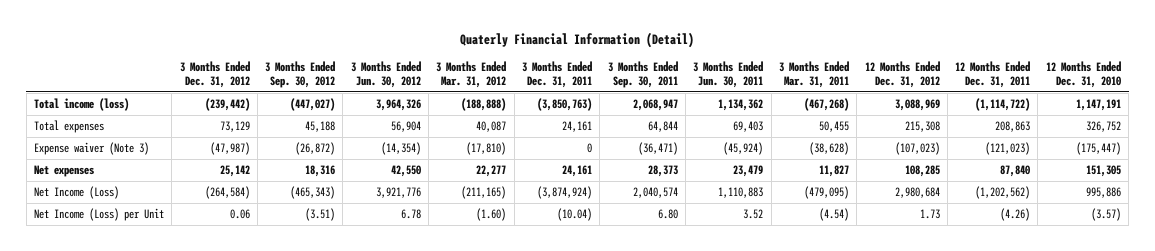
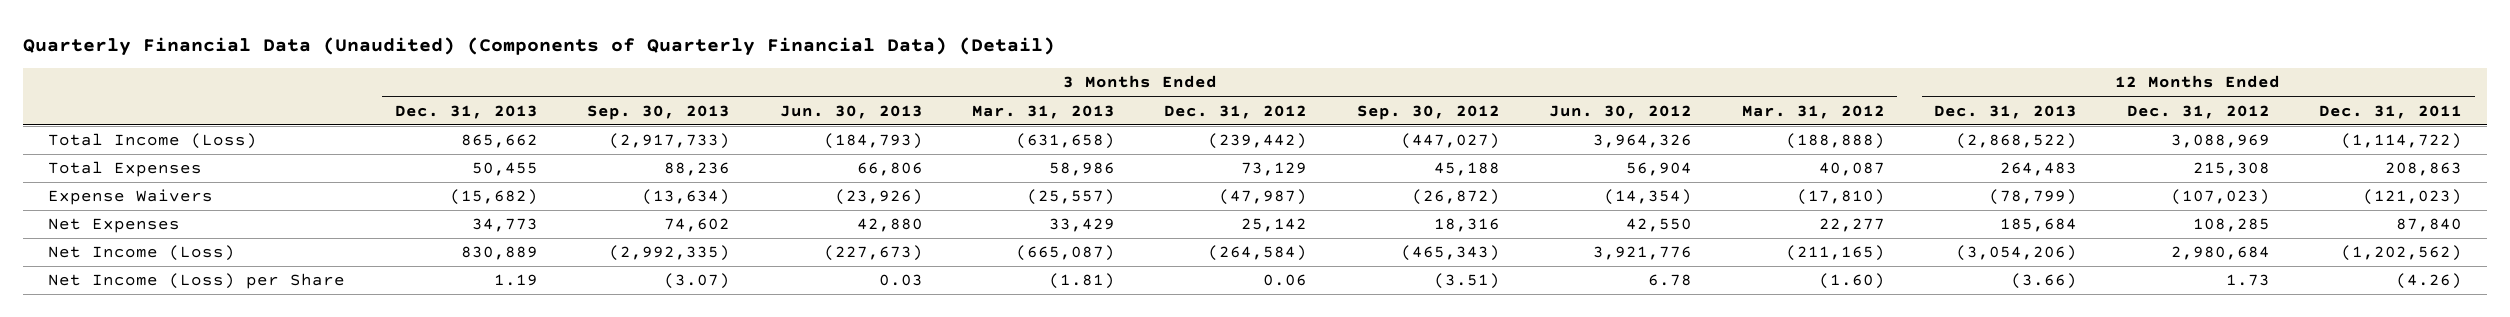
- Quaterly Financial Information (Detail)
+ Quarterly Financial Data (Unaudited) (Components of Quarterly Financial Data) (Detail)
- | 3 Months Ended Dec. 31, 2012 | 3 Months Ended Sep. 30, 2012 | 3 Months Ended Jun. 30, 2012 | 3 Months Ended Mar. 31, 2012 | 3 Months Ended Dec. 31, 2011 | 3 Months Ended Sep. 30, 2011 | 3 Months Ended Jun. 30, 2011 | 3 Months Ended Mar. 31, 2011 | 12 Months Ended Dec. 31, 2012 | 12 Months Ended Dec. 31, 2011 | 12 Months Ended Dec. 31, 2010
+ | 3 Months Ended Dec. 31, 2013 | 3 Months Ended Sep. 30, 2013 | 3 Months Ended Jun. 30, 2013 | 3 Months Ended Mar. 31, 2013 | 3 Months Ended Dec. 31, 2012 | 3 Months Ended Sep. 30, 2012 | 3 Months Ended Jun. 30, 2012 | 3 Months Ended Mar. 31, 2012 | 12 Months Ended Dec. 31, 2013 | 12 Months Ended Dec. 31, 2012 | 12 Months Ended Dec. 31, 2011
- Total income (loss) | (239,442) | (447,027) | 3,964,326 | (188,888) | (3,850,763) | 2,068,947 | 1,134,362 | (467,268) | 3,088,969 | (1,114,722) | 1,147,191
- Total expenses | 73,129 | 45,188 | 56,904 | 40,087 | 24,161 | 64,844 | 69,403 | 50,455 | 215,308 | 208,863 | 326,752
- Expense waiver (Note 3) | (47,987) | (26,872) | (14,354) | (17,810) | 0 | (36,471) | (45,924) | (38,628) | (107,023) | (121,023) | (175,447)
- Net expenses | 25,142 | 18,316 | 42,550 | 22,277 | 24,161 | 28,373 | 23,479 | 11,827 | 108,285 | 87,840 | 151,305
+ Total Income (Loss) | 865,662 | (2,917,733) | (184,793) | (631,658) | (239,442) | (447,027) | 3,964,326 | (188,888) | (2,868,522) | 3,088,969 | (1,114,722)
+ Total Expenses | 50,455 | 88,236 | 66,806 | 58,986 | 73,129 | 45,188 | 56,904 | 40,087 | 264,483 | 215,308 | 208,863
+ Expense Waivers | (15,682) | (13,634) | (23,926) | (25,557) | (47,987) | (26,872) | (14,354) | (17,810) | (78,799) | (107,023) | (121,023)
+ Net Expenses | 34,773 | 74,602 | 42,880 | 33,429 | 25,142 | 18,316 | 42,550 | 22,277 | 185,684 | 108,285 | 87,840
- Net Income (Loss) per Unit | 0.06 | (3.51) | 6.78 | (1.60) | (10.04) | 6.80 | 3.52 | (4.54) | 1.73 | (4.26) | (3.57)
+ Net Income (Loss) per Share | 1.19 | (3.07) | 0.03 | (1.81) | 0.06 | (3.51) | 6.78 | (1.60) | (3.66) | 1.73 | (4.26)

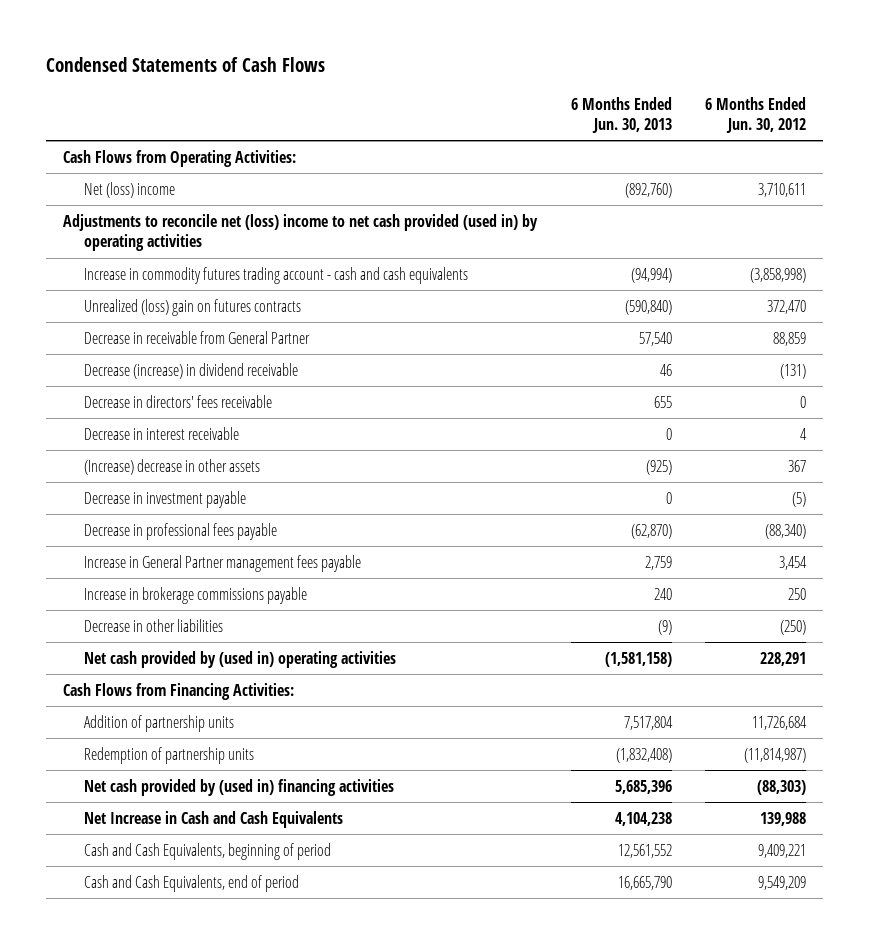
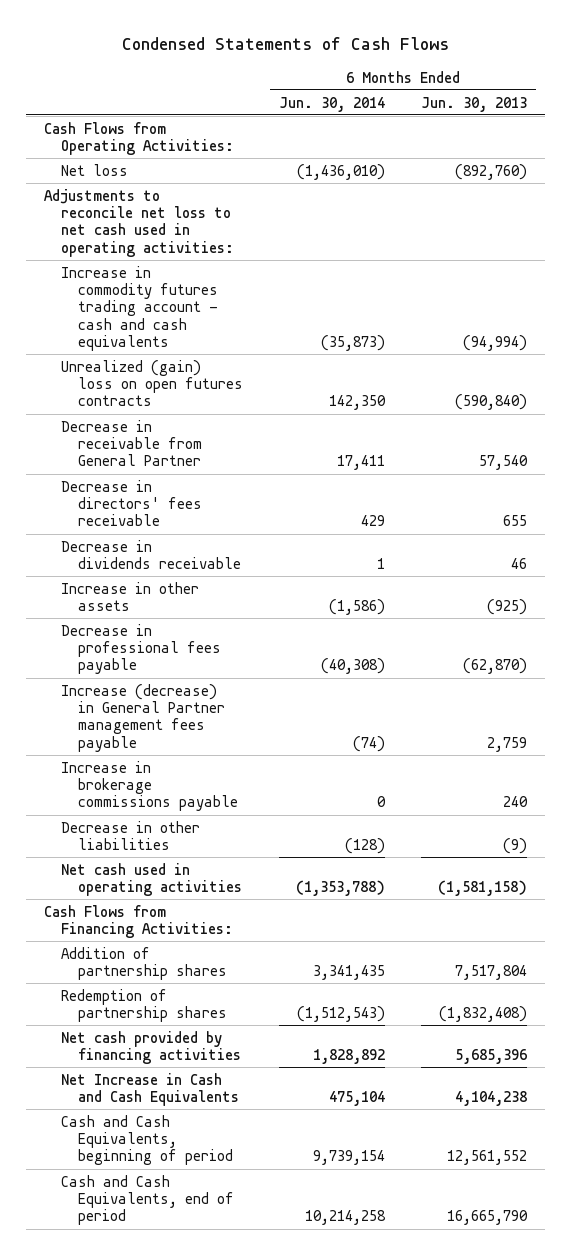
- | 6 Months Ended Jun. 30, 2013 | 6 Months Ended Jun. 30, 2012
+ | 6 Months Ended Jun. 30, 2014 | 6 Months Ended Jun. 30, 2013
- Net (loss) income | (892,760) | 3,710,611
- Adjustments to reconcile net (loss) income to net cash provided (used in) by operating activities
+ Net loss | (1,436,010) | (892,760)
+ Adjustments to reconcile net loss to net cash used in operating activities:
- Unrealized (loss) gain on futures contracts | (590,840) | 372,470
+ Unrealized (gain) loss on open futures contracts | 142,350 | (590,840)
- Decrease (increase) in dividend receivable | 46 | (131)
- Decrease in interest receivable | 0 | 4
- (Increase) decrease in other assets | (925) | 367
- Decrease in investment payable | 0 | (5)
+ Decrease in dividends receivable | 1 | 46
+ Increase in other assets | (1,586) | (925)
- Increase in General Partner management fees payable | 2,759 | 3,454
+ Increase (decrease) in General Partner management fees payable | (74) | 2,759
- Net cash provided by (used in) operating activities | (1,581,158) | 228,291
+ Net cash used in operating activities | (1,353,788) | (1,581,158)
- Addition of partnership units | 7,517,804 | 11,726,684
- Redemption of partnership units | (1,832,408) | (11,814,987)
- Net cash provided by (used in) financing activities | 5,685,396 | (88,303)
+ Addition of partnership shares | 3,341,435 | 7,517,804
+ Redemption of partnership shares | (1,512,543) | (1,832,408)
+ Net cash provided by financing activities | 1,828,892 | 5,685,396

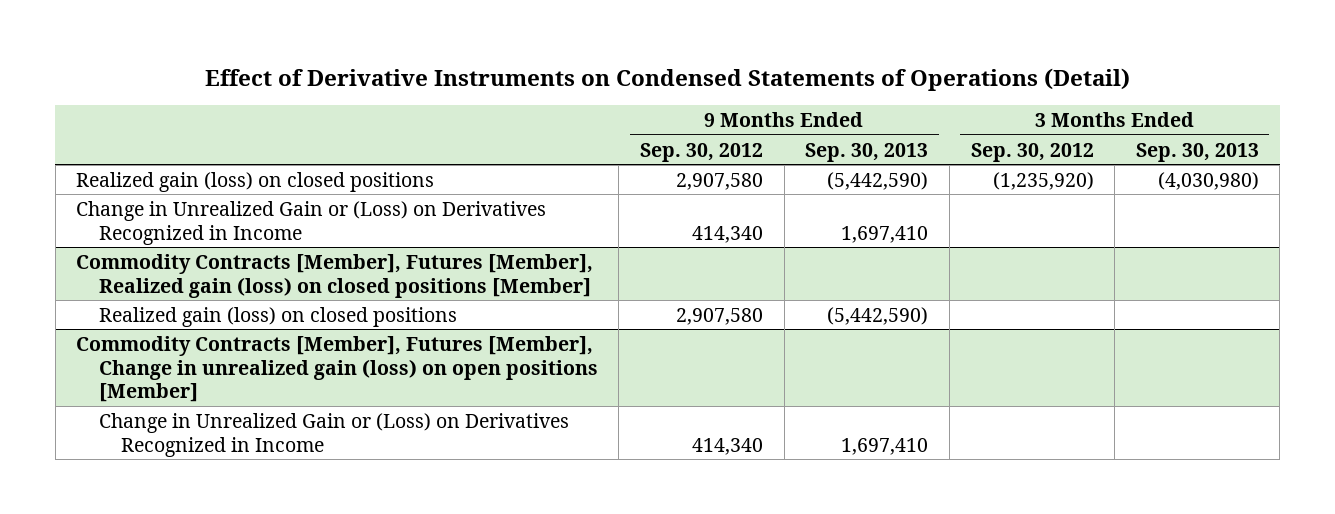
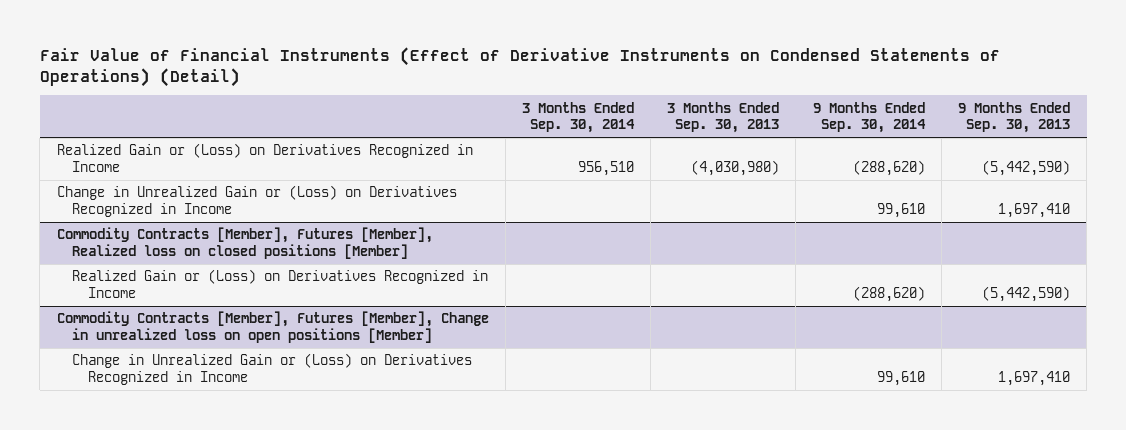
- Effect of Derivative Instruments on Condensed Statements of Operations (Detail)
+ Fair Value of Financial Instruments (Effect of Derivative Instruments on Condensed Statements of Operations) (Detail)
- | 9 Months Ended Sep. 30, 2012 | 9 Months Ended Sep. 30, 2013 | 3 Months Ended Sep. 30, 2012 | 3 Months Ended Sep. 30, 2013
+ | 3 Months Ended Sep. 30, 2014 | 3 Months Ended Sep. 30, 2013 | 9 Months Ended Sep. 30, 2014 | 9 Months Ended Sep. 30, 2013
- Realized gain (loss) on closed positions | 2,907,580 | (5,442,590) | (1,235,920) | (4,030,980)
+ Realized Gain or (Loss) on Derivatives Recognized in Income | 956,510 | (4,030,980) | (288,620) | (5,442,590)
- Commodity Contracts [Member], Futures [Member], Realized gain (loss) on closed positions [Member]
- Realized gain (loss) on closed positions | 2,907,580 | (5,442,590) | |
- Commodity Contracts [Member], Futures [Member], Change in unrealized gain (loss) on open positions [Member]
+ Commodity Contracts [Member], Futures [Member], Realized loss on closed positions [Member]
+ Realized Gain or (Loss) on Derivatives Recognized in Income | | | (288,620) | (5,442,590)
+ Commodity Contracts [Member], Futures [Member], Change in unrealized loss on open positions [Member]

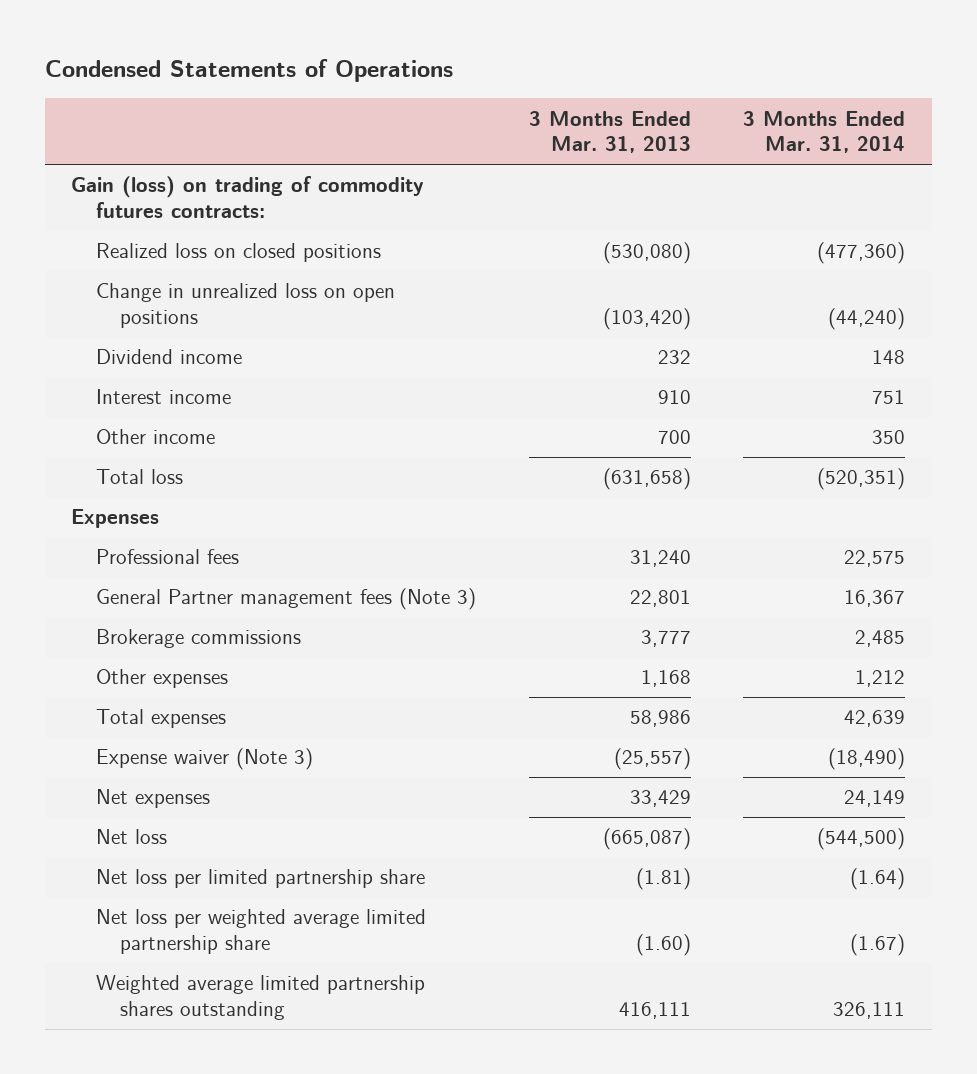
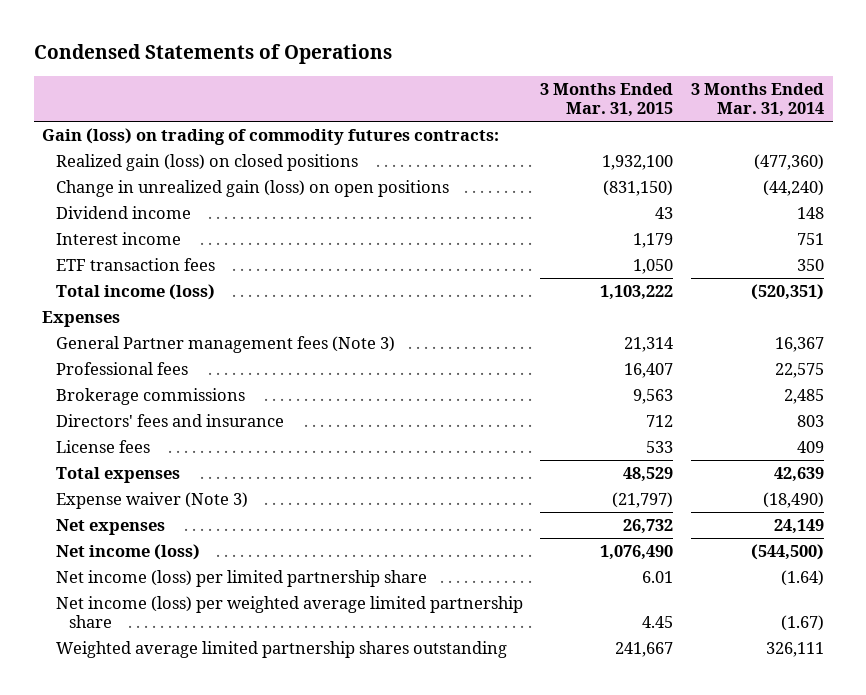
- | 3 Months Ended Mar. 31, 2013 | 3 Months Ended Mar. 31, 2014
+ | 3 Months Ended Mar. 31, 2015 | 3 Months Ended Mar. 31, 2014
- Realized loss on closed positions | (530,080) | (477,360)
- Change in unrealized loss on open positions | (103,420) | (44,240)
+ Realized gain (loss) on closed positions | 1,932,100 | (477,360)
+ Change in unrealized gain (loss) on open positions | (831,150) | (44,240)
- Other income | 700 | 350
- Total loss | (631,658) | (520,351)
+ ETF transaction fees | 1,050 | 350
+ Total income (loss) | 1,103,222 | (520,351)
moved down: Professional fees | 16,407 | 22,575
- Other expenses | 1,168 | 1,212
+ Directors' fees and insurance | 712 | 803
+ License fees | 533 | 409
- Net loss | (665,087) | (544,500)
- Net loss per limited partnership share | (1.81) | (1.64)
- Net loss per weighted average limited partnership share | (1.60) | (1.67)
+ Net income (loss) | 1,076,490 | (544,500)
+ Net income (loss) per limited partnership share | 6.01 | (1.64)
+ Net income (loss) per weighted average limited partnership share | 4.45 | (1.67)

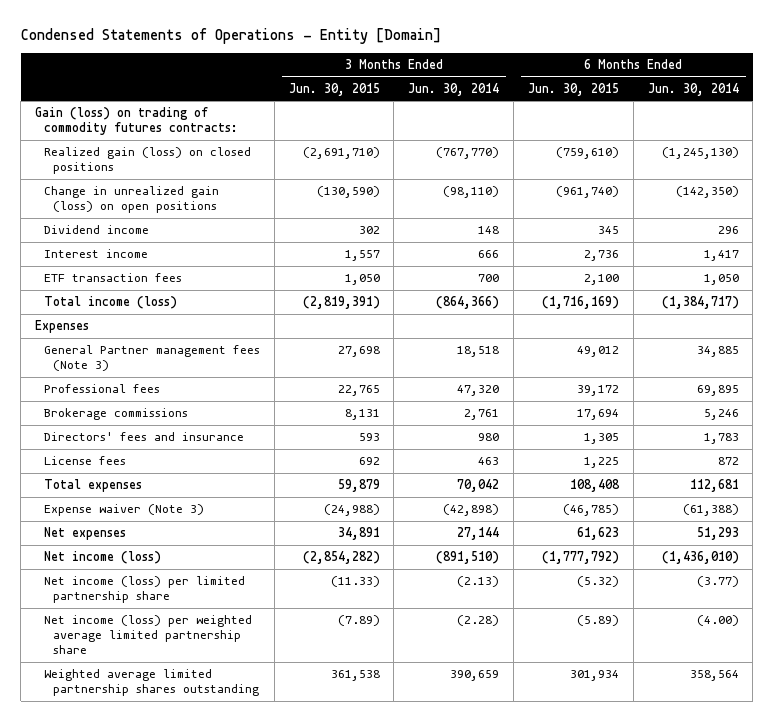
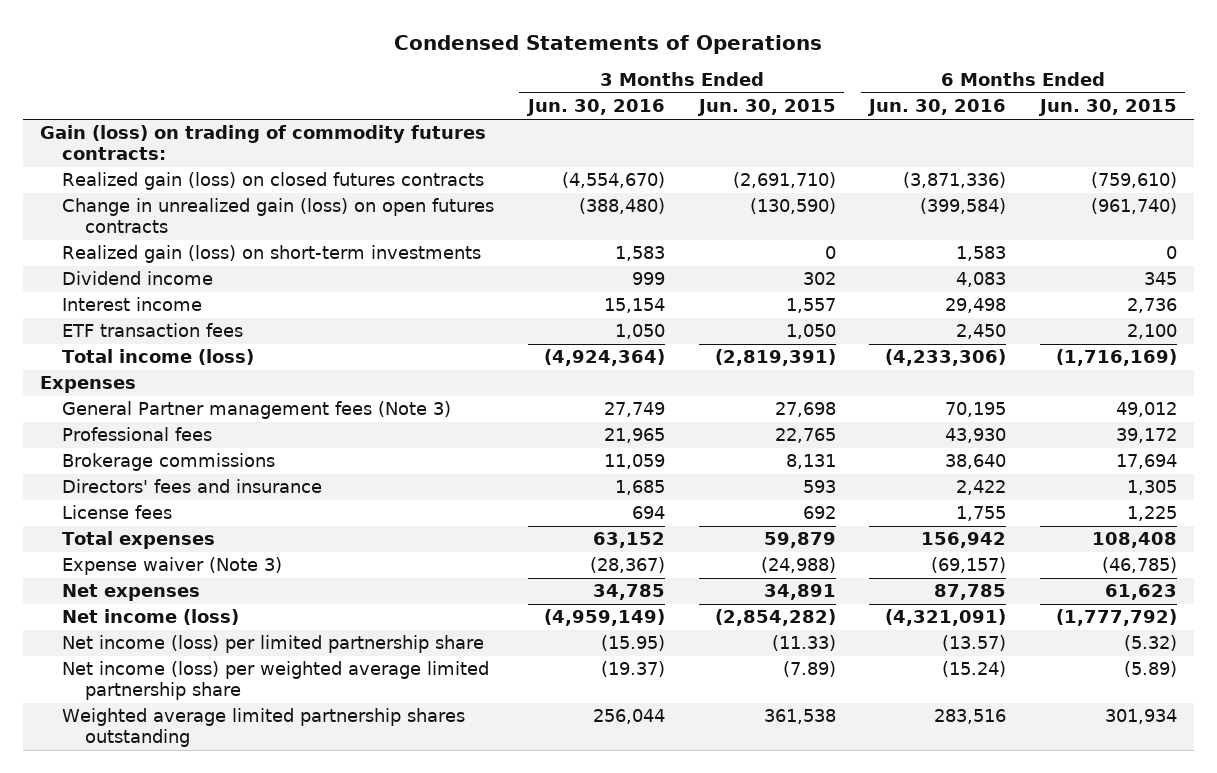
- Condensed Statements of Operations - Entity [Domain]
+ Condensed Statements of Operations
- | 3 Months Ended Jun. 30, 2015 | 3 Months Ended Jun. 30, 2014 | 6 Months Ended Jun. 30, 2015 | 6 Months Ended Jun. 30, 2014
+ | 3 Months Ended Jun. 30, 2016 | 3 Months Ended Jun. 30, 2015 | 6 Months Ended Jun. 30, 2016 | 6 Months Ended Jun. 30, 2015
- Realized gain (loss) on closed positions | (2,691,710) | (767,770) | (759,610) | (1,245,130)
- Change in unrealized gain (loss) on open positions | (130,590) | (98,110) | (961,740) | (142,350)
+ Realized gain (loss) on closed futures contracts | (4,554,670) | (2,691,710) | (3,871,336) | (759,610)
+ Change in unrealized gain (loss) on open futures contracts | (388,480) | (130,590) | (399,584) | (961,740)
+ Realized gain (loss) on short-term investments | 1,583 | 0 | 1,583 | 0

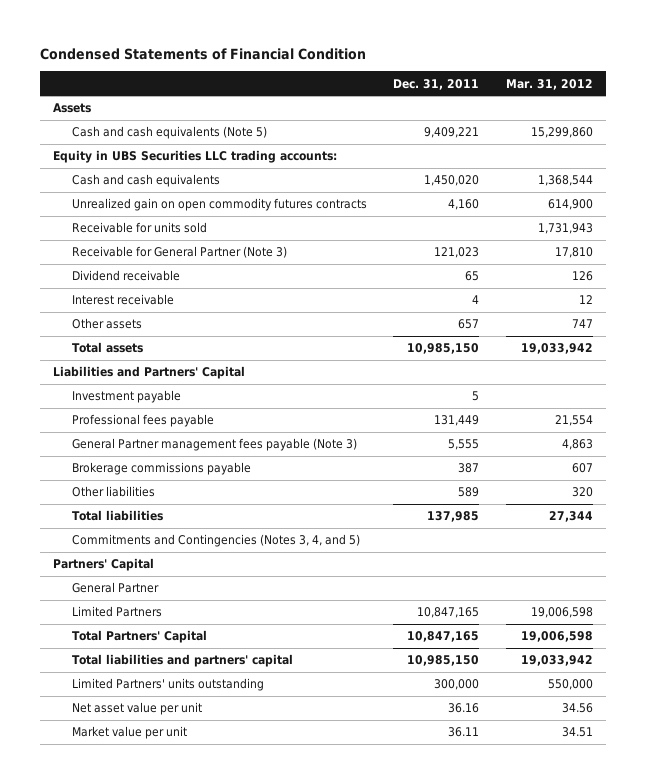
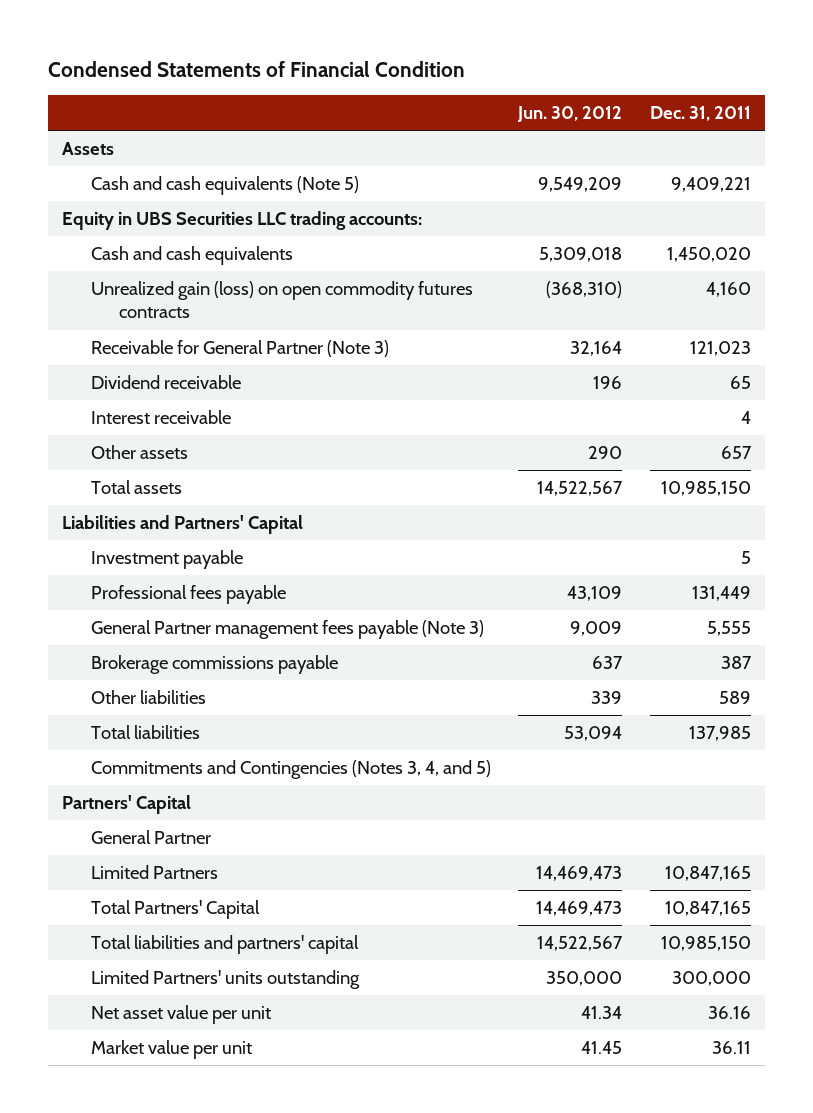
- | Dec. 31, 2011 | Mar. 31, 2012
+ | Jun. 30, 2012 | Dec. 31, 2011
- Unrealized gain on open commodity futures contracts | 4,160 | 614,900
- Receivable for units sold | | 1,731,943
+ Unrealized gain (loss) on open commodity futures contracts | (368,310) | 4,160

